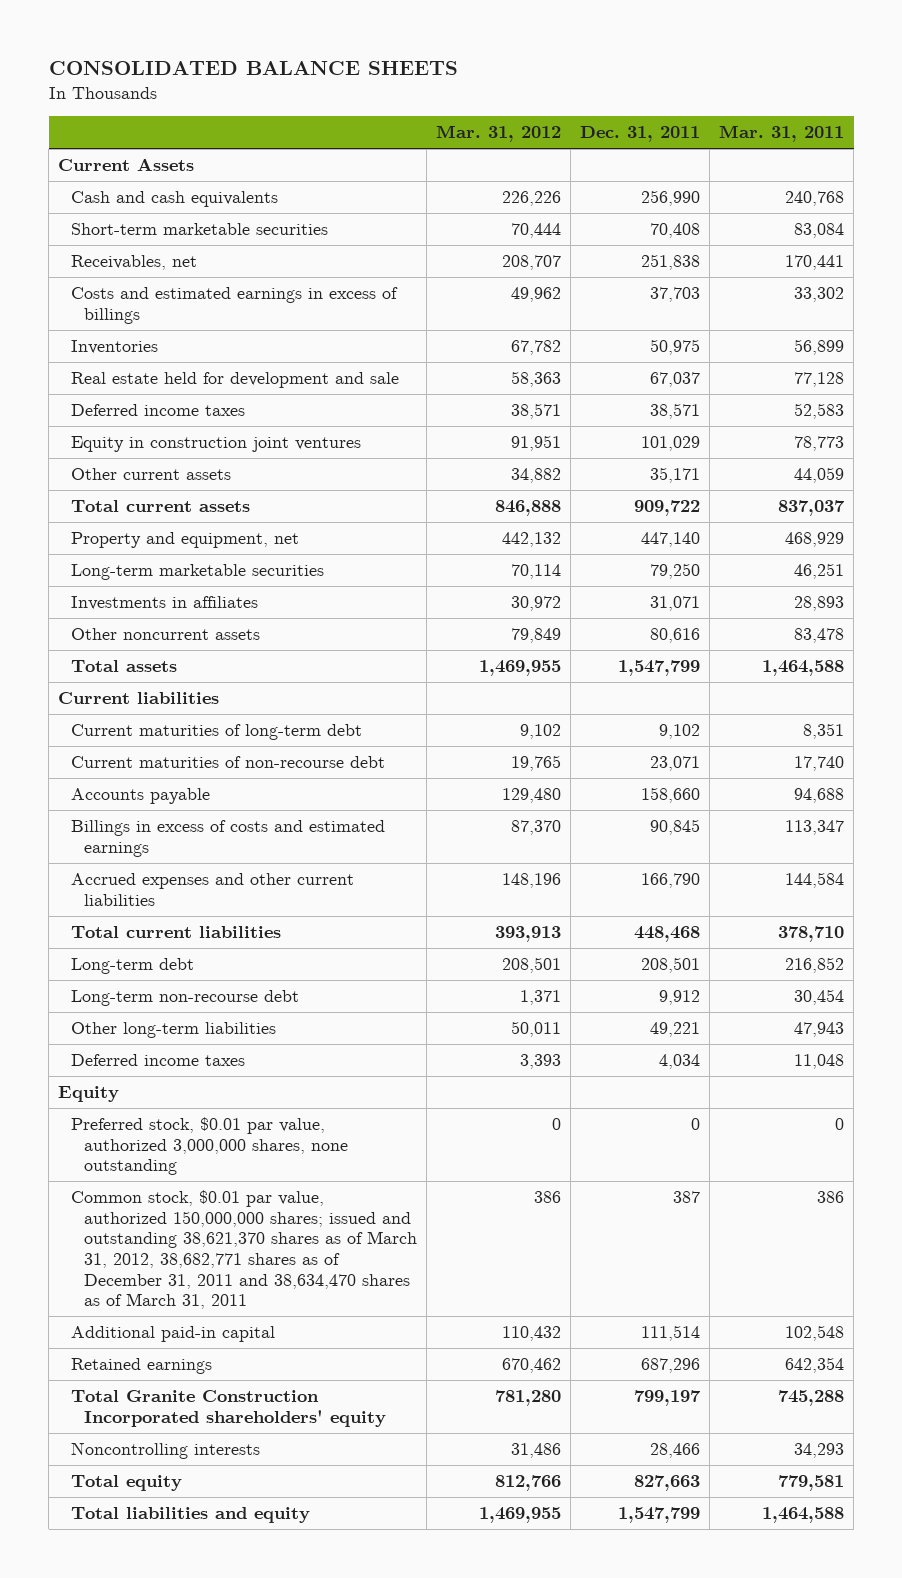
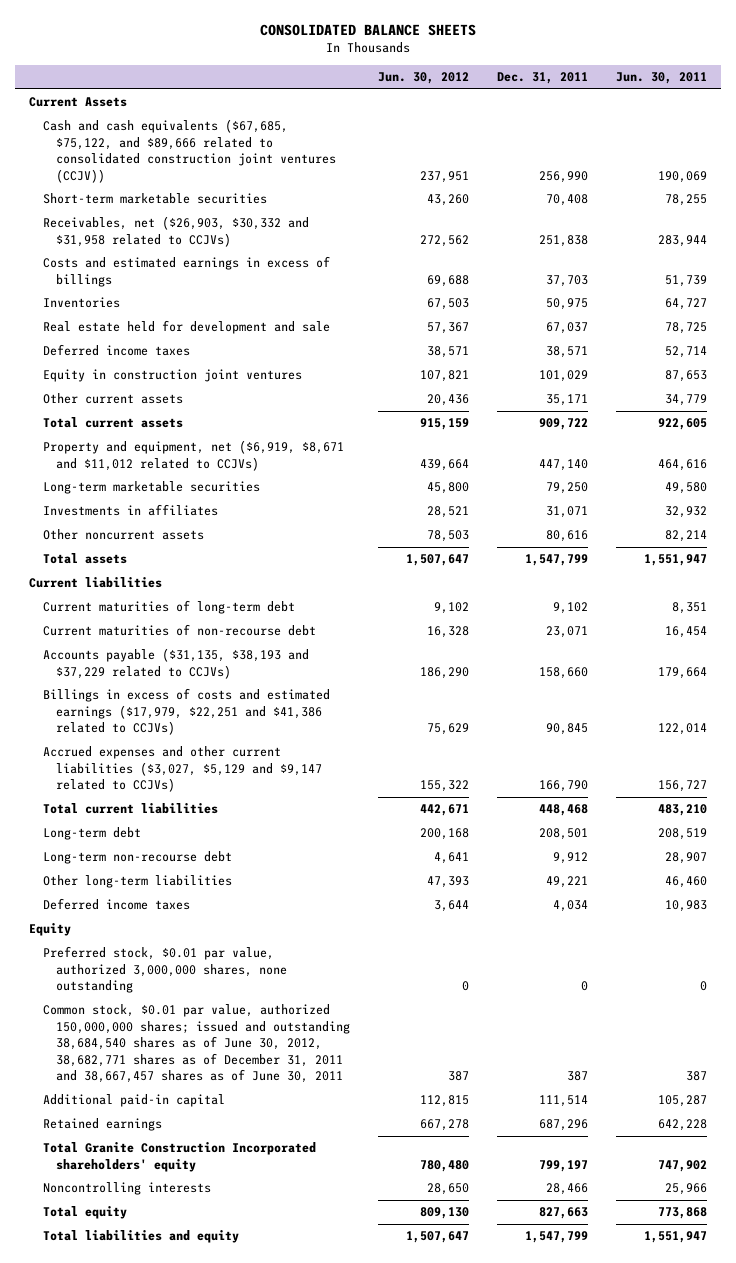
- | Mar. 31, 2012 | Dec. 31, 2011 | Mar. 31, 2011
+ | Jun. 30, 2012 | Dec. 31, 2011 | Jun. 30, 2011
- Cash and cash equivalents | 226,226 | 256,990 | 240,768
+ Cash and cash equivalents ($67,685, $75,122, and $89,666 related to consolidated construction joint ventures (CCJV)) | 237,951 | 256,990 | 190,069
- Receivables, net | 208,707 | 251,838 | 170,441
+ Receivables, net ($26,903, $30,332 and $31,958 related to CCJVs) | 272,562 | 251,838 | 283,944
- Property and equipment, net | 442,132 | 447,140 | 468,929
+ Property and equipment, net ($6,919, $8,671 and $11,012 related to CCJVs) | 439,664 | 447,140 | 464,616
- Accounts payable | 129,480 | 158,660 | 94,688
- Billings in excess of costs and estimated earnings | 87,370 | 90,845 | 113,347
- Accrued expenses and other current liabilities | 148,196 | 166,790 | 144,584
+ Accounts payable ($31,135, $38,193 and $37,229 related to CCJVs) | 186,290 | 158,660 | 179,664
+ Billings in excess of costs and estimated earnings ($17,979, $22,251 and $41,386 related to CCJVs) | 75,629 | 90,845 | 122,014
+ Accrued expenses and other current liabilities ($3,027, $5,129 and $9,147 related to CCJVs) | 155,322 | 166,790 | 156,727
- Common stock, $0.01 par value, authorized 150,000,000 shares; issued and outstanding 38,621,370 shares as of March 31, 2012, 38,682,771 shares as of December 31, 2011 and 38,634,470 shares as of March 31, 2011 | 386 | 387 | 386
+ Common stock, $0.01 par value, authorized 150,000,000 shares; issued and outstanding 38,684,540 shares as of June 30, 2012, 38,682,771 shares as of December 31, 2011 and 38,667,457 shares as of June 30, 2011 | 387 | 387 | 387

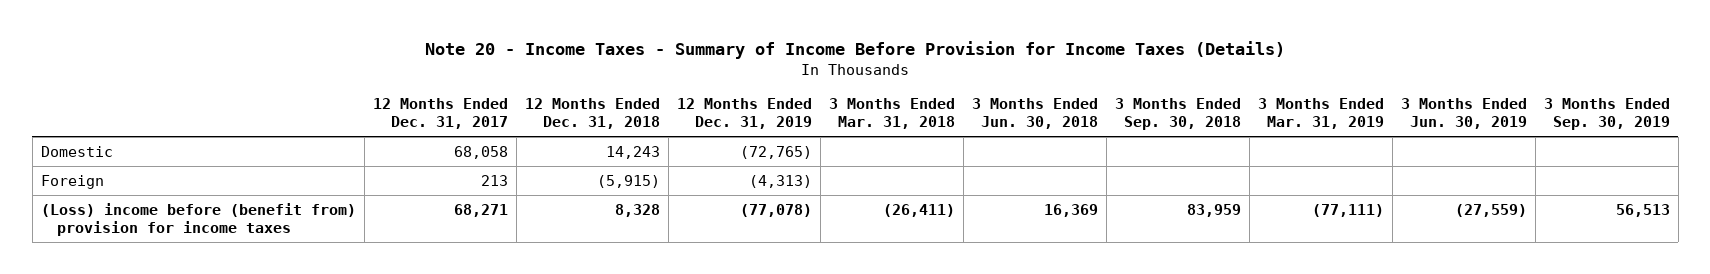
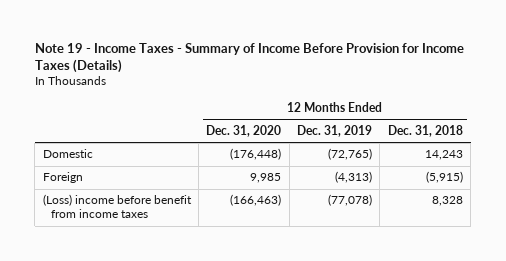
- Note 20 - Income Taxes - Summary of Income Before Provision for Income Taxes (Details)
+ Note 19 - Income Taxes - Summary of Income Before Provision for Income Taxes (Details)
- | 12 Months Ended Dec. 31, 2017 | 12 Months Ended Dec. 31, 2018 | 12 Months Ended Dec. 31, 2019 | 3 Months Ended Mar. 31, 2018 | 3 Months Ended Jun. 30, 2018 | 3 Months Ended Sep. 30, 2018 | 3 Months Ended Mar. 31, 2019 | 3 Months Ended Jun. 30, 2019 | 3 Months Ended Sep. 30, 2019
+ | 12 Months Ended Dec. 31, 2020 | 12 Months Ended Dec. 31, 2019 | 12 Months Ended Dec. 31, 2018
- (Loss) income before (benefit from) provision for income taxes | 68,271 | 8,328 | (77,078) | (26,411) | 16,369 | 83,959 | (77,111) | (27,559) | 56,513
+ (Loss) income before benefit from income taxes | (166,463) | (77,078) | 8,328

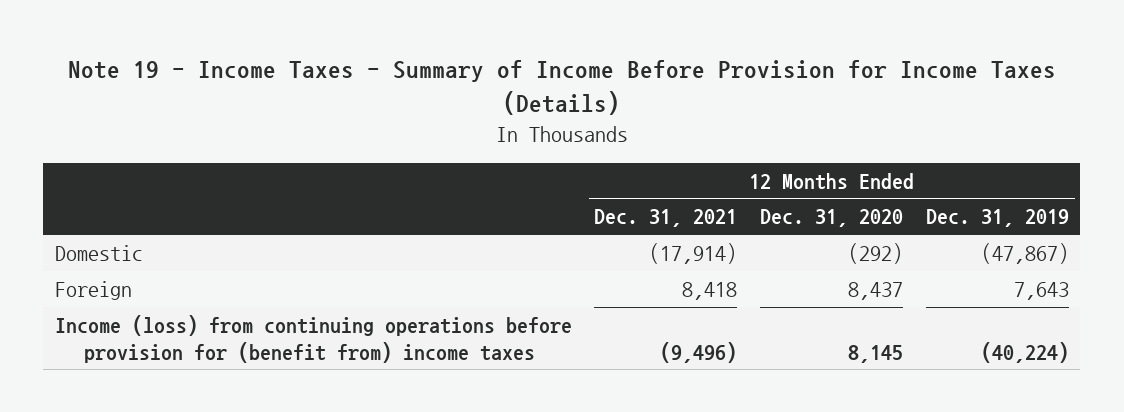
- | 12 Months Ended Dec. 31, 2020 | 12 Months Ended Dec. 31, 2019 | 12 Months Ended Dec. 31, 2018
+ | 12 Months Ended Dec. 31, 2021 | 12 Months Ended Dec. 31, 2020 | 12 Months Ended Dec. 31, 2019
- Domestic | (176,448) | (72,765) | 14,243
- Foreign | 9,985 | (4,313) | (5,915)
- (Loss) income before benefit from income taxes | (166,463) | (77,078) | 8,328
+ Domestic | (17,914) | (292) | (47,867)
+ Foreign | 8,418 | 8,437 | 7,643
+ Income (loss) from continuing operations before provision for (benefit from) income taxes | (9,496) | 8,145 | (40,224)

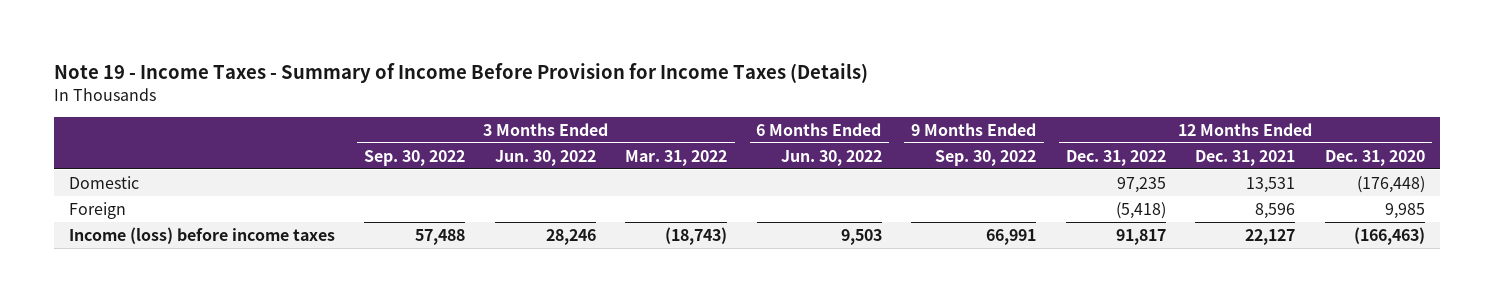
- | 12 Months Ended Dec. 31, 2021 | 12 Months Ended Dec. 31, 2020 | 12 Months Ended Dec. 31, 2019
+ | 3 Months Ended Sep. 30, 2022 | 3 Months Ended Jun. 30, 2022 | 3 Months Ended Mar. 31, 2022 | 6 Months Ended Jun. 30, 2022 | 9 Months Ended Sep. 30, 2022 | 12 Months Ended Dec. 31, 2022 | 12 Months Ended Dec. 31, 2021 | 12 Months Ended Dec. 31, 2020
- Domestic | (17,914) | (292) | (47,867)
- Foreign | 8,418 | 8,437 | 7,643
- Income (loss) from continuing operations before provision for (benefit from) income taxes | (9,496) | 8,145 | (40,224)
+ Domestic | | | | | | 97,235 | 13,531 | (176,448)
+ Foreign | | | | | | (5,418) | 8,596 | 9,985
+ Income (loss) before income taxes | 57,488 | 28,246 | (18,743) | 9,503 | 66,991 | 91,817 | 22,127 | (166,463)

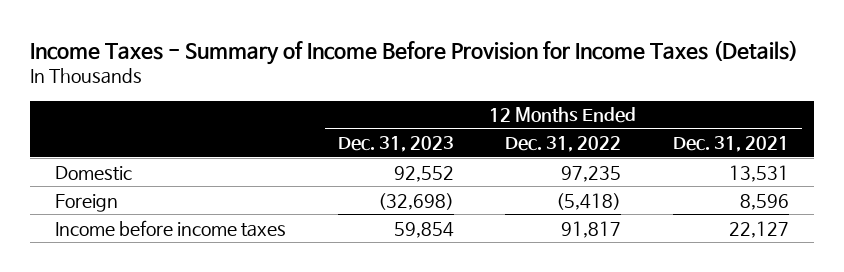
- Note 19 - Income Taxes - Summary of Income Before Provision for Income Taxes (Details)
+ Income Taxes - Summary of Income Before Provision for Income Taxes (Details)
- | 3 Months Ended Sep. 30, 2022 | 3 Months Ended Jun. 30, 2022 | 3 Months Ended Mar. 31, 2022 | 6 Months Ended Jun. 30, 2022 | 9 Months Ended Sep. 30, 2022 | 12 Months Ended Dec. 31, 2022 | 12 Months Ended Dec. 31, 2021 | 12 Months Ended Dec. 31, 2020
+ | 12 Months Ended Dec. 31, 2023 | 12 Months Ended Dec. 31, 2022 | 12 Months Ended Dec. 31, 2021
- Income (loss) before income taxes | 57,488 | 28,246 | (18,743) | 9,503 | 66,991 | 91,817 | 22,127 | (166,463)
+ Income before income taxes | 59,854 | 91,817 | 22,127

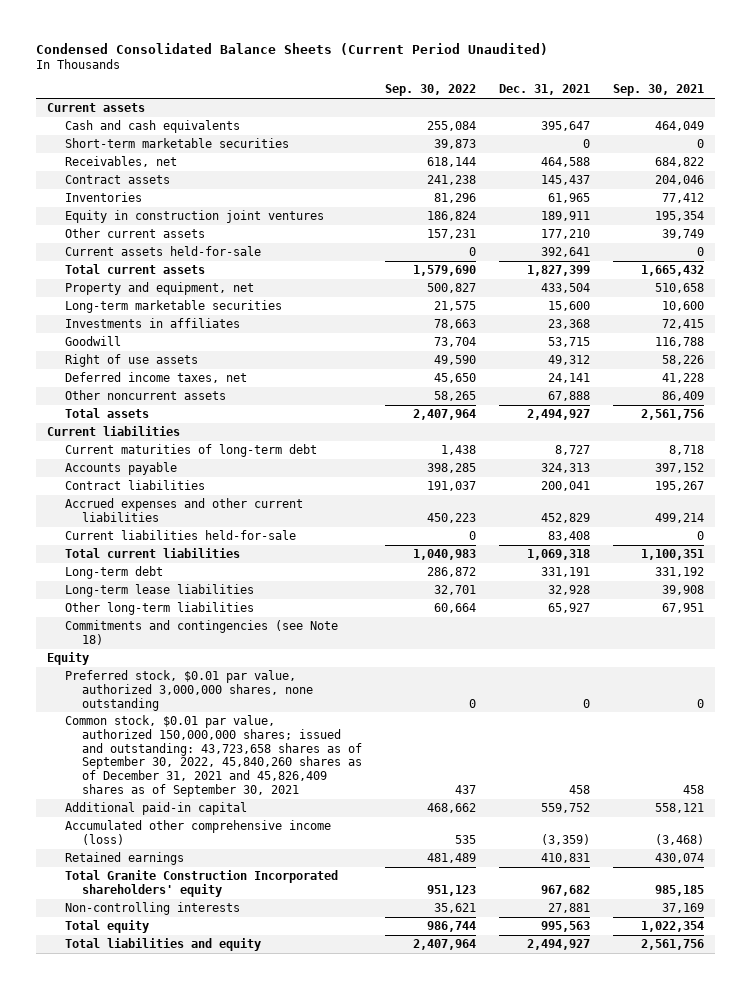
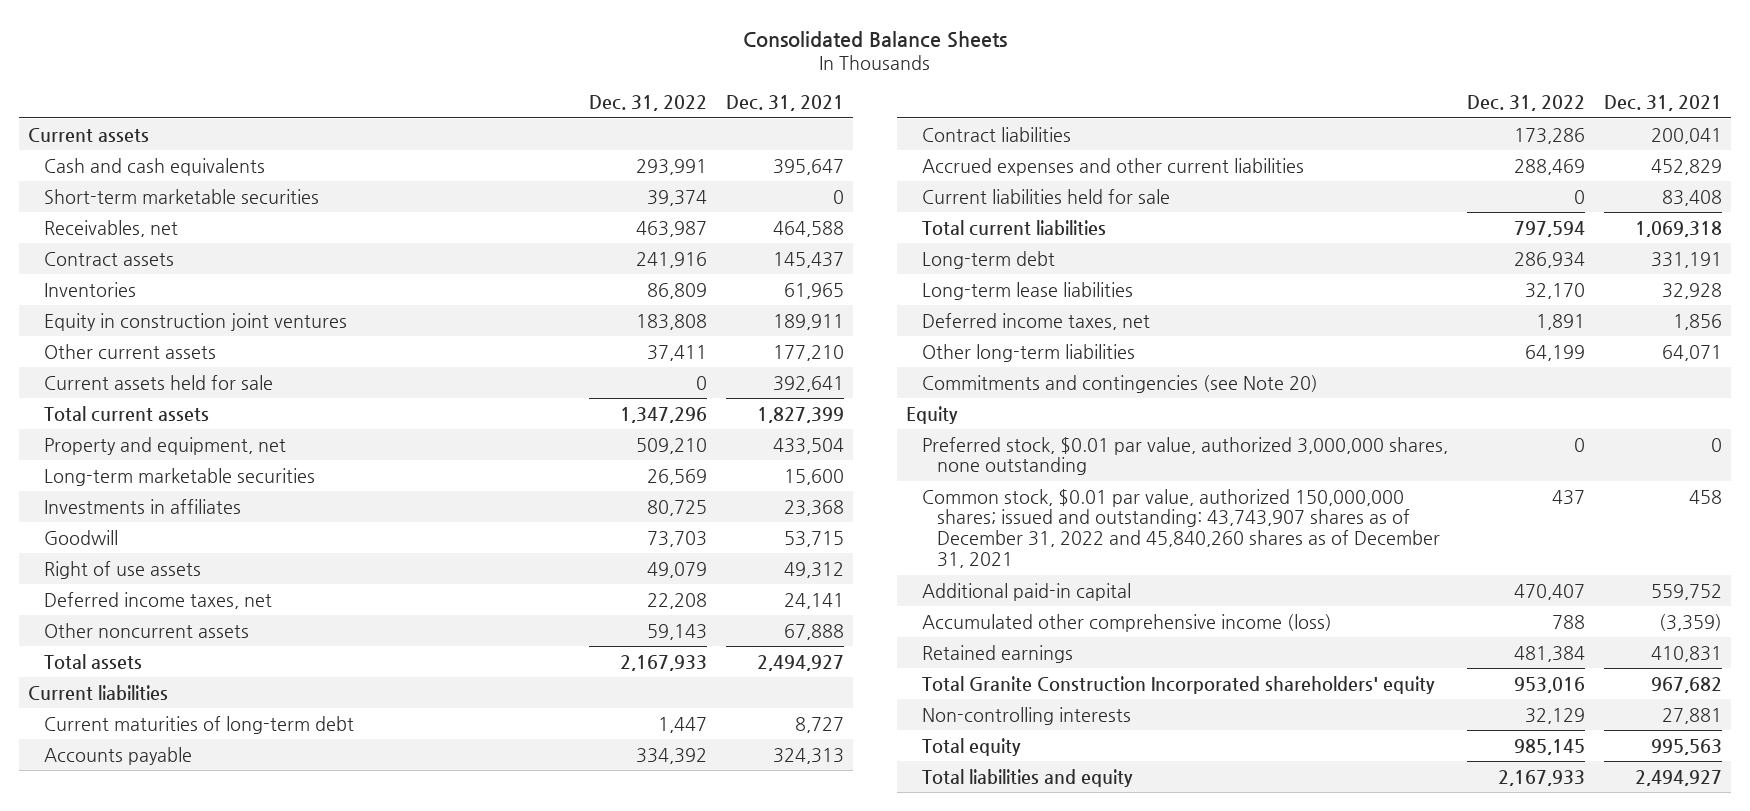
- Condensed Consolidated Balance Sheets (Current Period Unaudited)
+ Consolidated Balance Sheets
- | Sep. 30, 2022 | Dec. 31, 2021 | Sep. 30, 2021
+ | Dec. 31, 2022 | Dec. 31, 2021
- Current assets held-for-sale | 0 | 392,641 | 0
+ Current assets held for sale | 0 | 392,641
- Current liabilities held-for-sale | 0 | 83,408 | 0
+ Current liabilities held for sale | 0 | 83,408
- Other long-term liabilities | 60,664 | 65,927 | 67,951
- Commitments and contingencies (see Note 18)
+ Deferred income taxes, net | 1,891 | 1,856
+ Other long-term liabilities | 64,199 | 64,071
+ Commitments and contingencies (see Note 20)
- Common stock, $0.01 par value, authorized 150,000,000 shares; issued and outstanding: 43,723,658 shares as of September 30, 2022, 45,840,260 shares as of December 31, 2021 and 45,826,409 shares as of September 30, 2021 | 437 | 458 | 458
+ Common stock, $0.01 par value, authorized 150,000,000 shares; issued and outstanding: 43,743,907 shares as of December 31, 2022 and 45,840,260 shares as of December 31, 2021 | 437 | 458

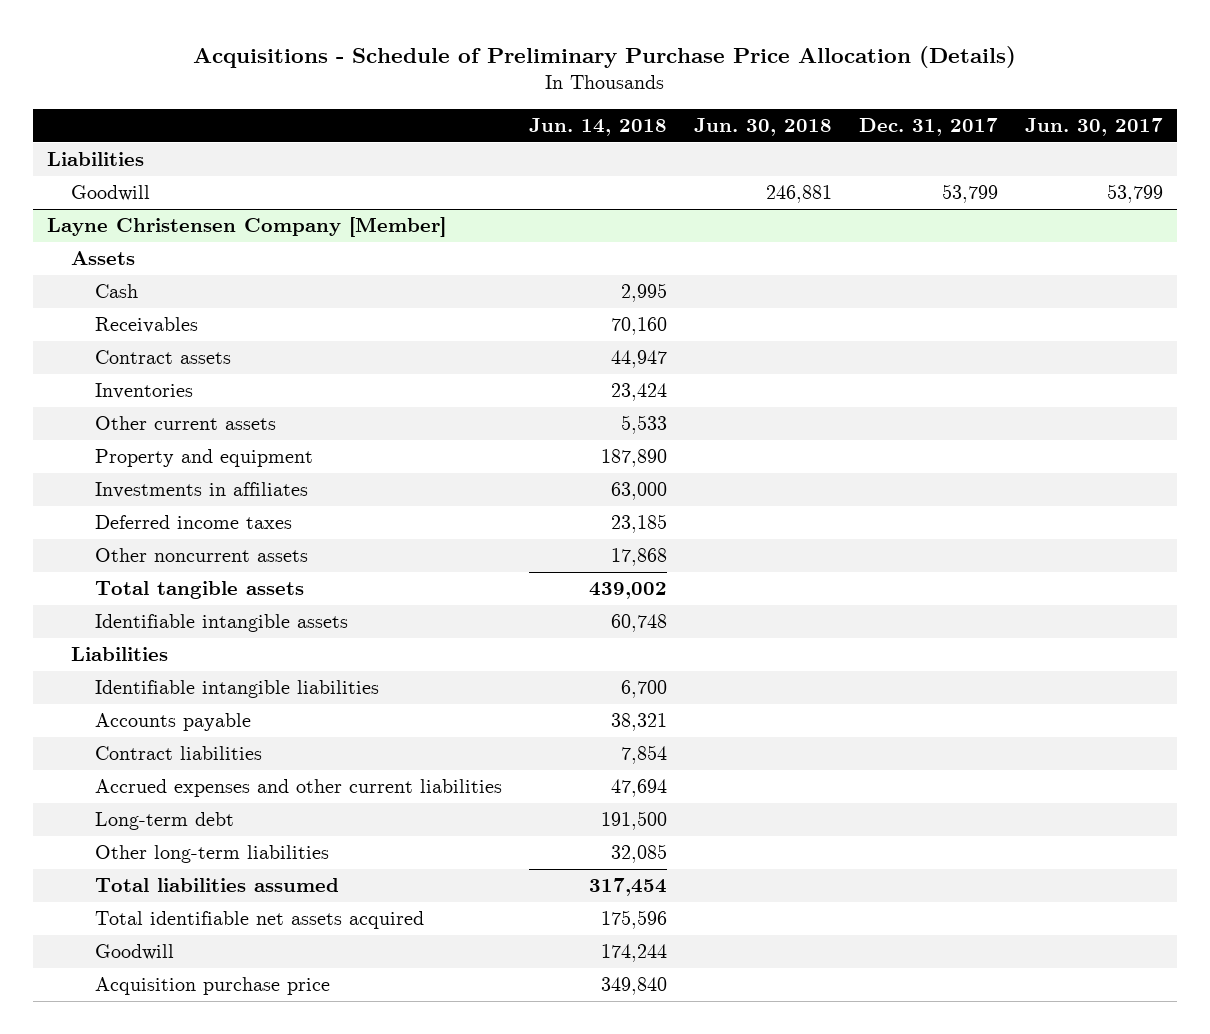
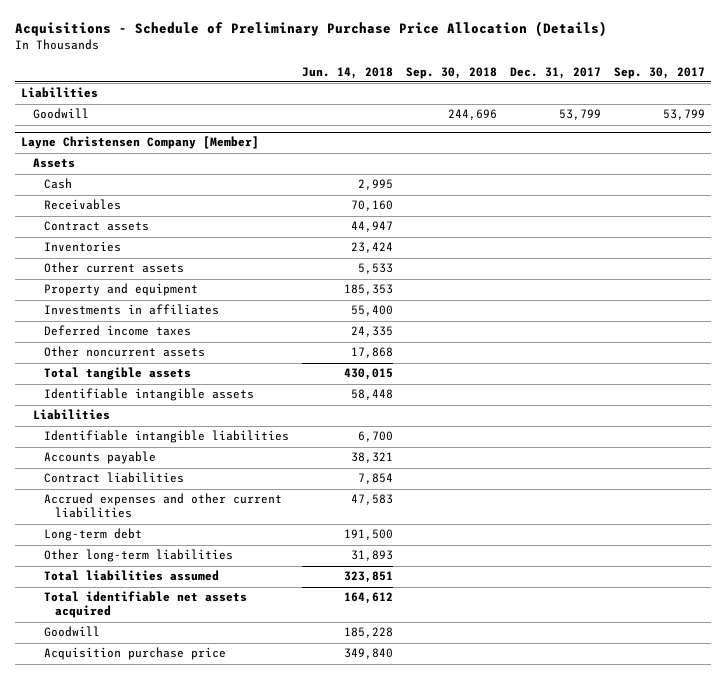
- | Jun. 14, 2018 | Jun. 30, 2018 | Dec. 31, 2017 | Jun. 30, 2017
+ | Jun. 14, 2018 | Sep. 30, 2018 | Dec. 31, 2017 | Sep. 30, 2017
@ Layne Christensen Company [Member]
- Property and equipment | 187,890 | | |
- Investments in affiliates | 63,000 | | |
- Deferred income taxes | 23,185 | | |
+ Property and equipment | 185,353 | | |
+ Investments in affiliates | 55,400 | | |
+ Deferred income taxes | 24,335 | | |
- Total tangible assets | 439,002 | | |
- Identifiable intangible assets | 60,748 | | |
+ Total tangible assets | 430,015 | | |
+ Identifiable intangible assets | 58,448 | | |
- Accrued expenses and other current liabilities | 47,694 | | |
+ Accrued expenses and other current liabilities | 47,583 | | |
- Other long-term liabilities | 32,085 | | |
- Total liabilities assumed | 317,454 | | |
- Total identifiable net assets acquired | 175,596 | | |
- Goodwill | 174,244 | | |
+ Other long-term liabilities | 31,893 | | |
+ Total liabilities assumed | 323,851 | | |
+ Total identifiable net assets acquired | 164,612 | | |
+ Goodwill | 185,228 | | |

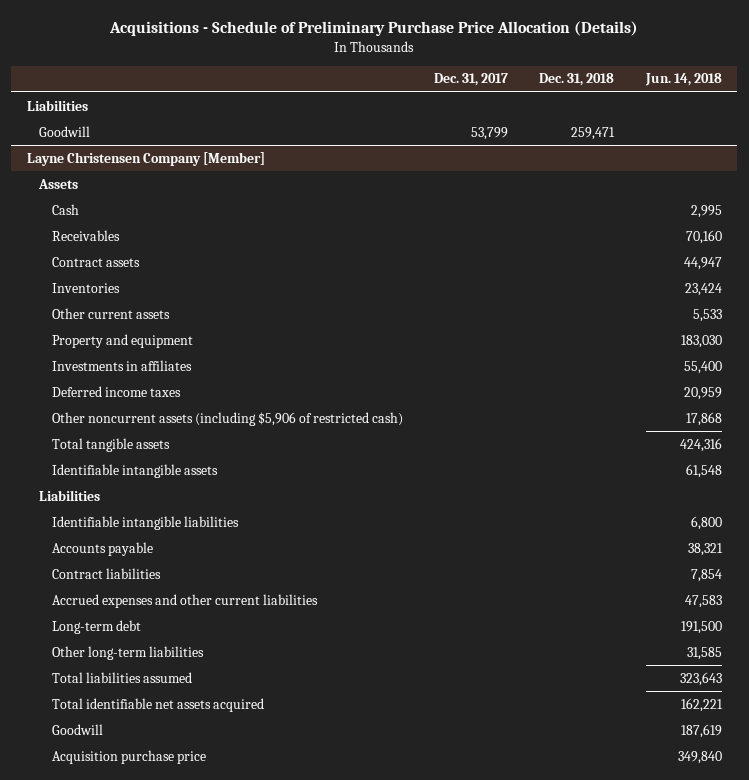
- | Jun. 14, 2018 | Sep. 30, 2018 | Dec. 31, 2017 | Sep. 30, 2017
+ | Dec. 31, 2017 | Dec. 31, 2018 | Jun. 14, 2018
@ Layne Christensen Company [Member]
- Property and equipment | 185,353 | | |
+ Property and equipment | | | 183,030
- Deferred income taxes | 24,335 | | |
- Other noncurrent assets | 17,868 | | |
- Total tangible assets | 430,015 | | |
- Identifiable intangible assets | 58,448 | | |
+ Deferred income taxes | | | 20,959
+ Other noncurrent assets (including $5,906 of restricted cash) | | | 17,868
+ Total tangible assets | | | 424,316
+ Identifiable intangible assets | | | 61,548
- Identifiable intangible liabilities | 6,700 | | |
+ Identifiable intangible liabilities | | | 6,800
- Other long-term liabilities | 31,893 | | |
- Total liabilities assumed | 323,851 | | |
- Total identifiable net assets acquired | 164,612 | | |
- Goodwill | 185,228 | | |
+ Other long-term liabilities | | | 31,585
+ Total liabilities assumed | | | 323,643
+ Total identifiable net assets acquired | | | 162,221
+ Goodwill | | | 187,619

